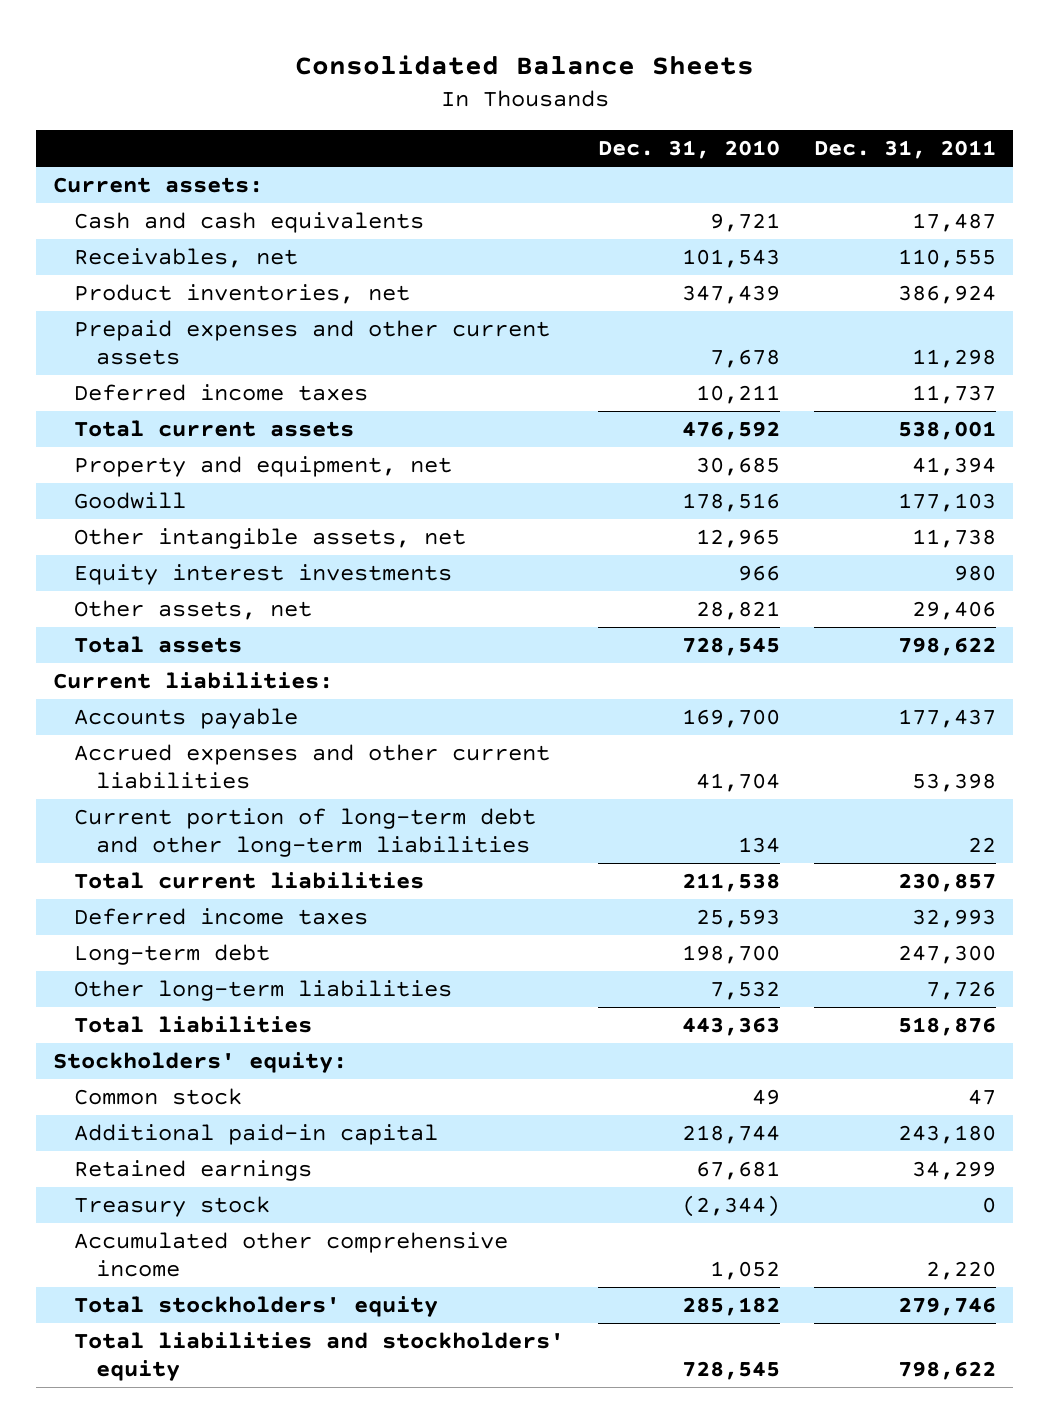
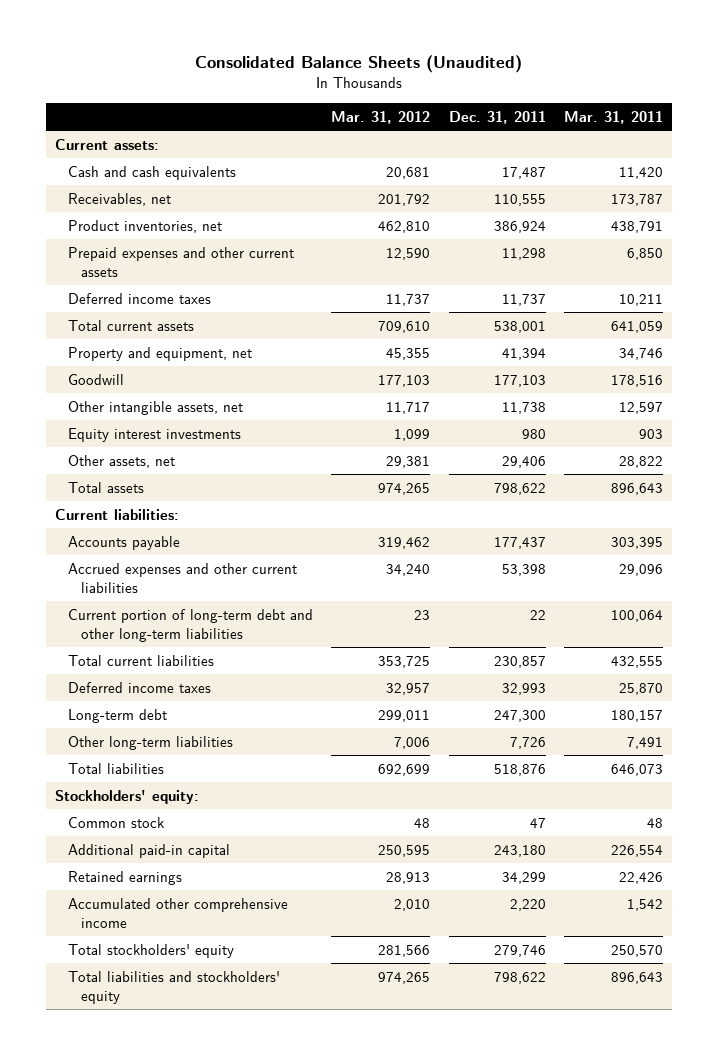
- Consolidated Balance Sheets
+ Consolidated Balance Sheets (Unaudited)
- | Dec. 31, 2010 | Dec. 31, 2011
+ | Mar. 31, 2012 | Dec. 31, 2011 | Mar. 31, 2011
- Treasury stock | (2,344) | 0

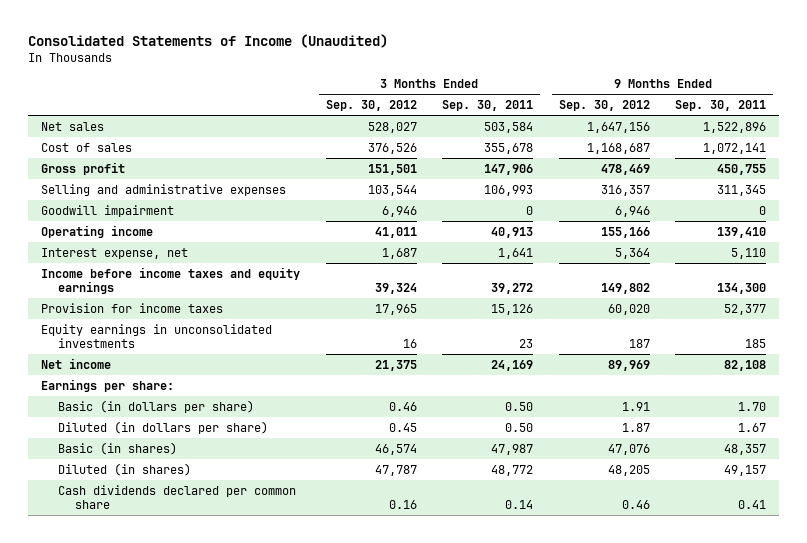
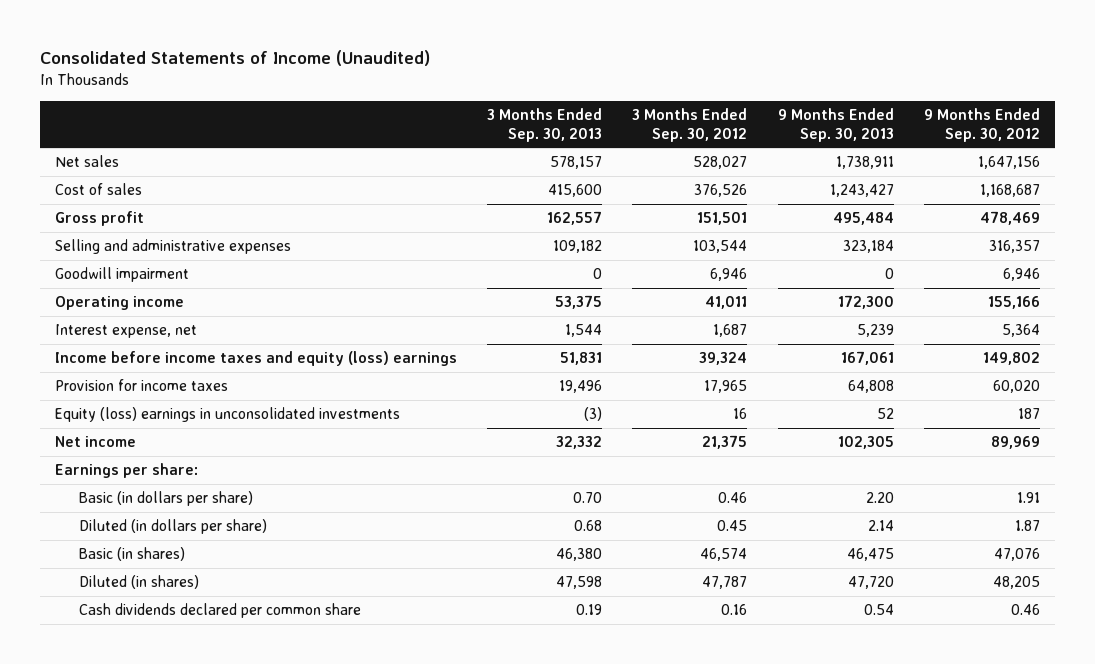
- | 3 Months Ended Sep. 30, 2012 | 3 Months Ended Sep. 30, 2011 | 9 Months Ended Sep. 30, 2012 | 9 Months Ended Sep. 30, 2011
+ | 3 Months Ended Sep. 30, 2013 | 3 Months Ended Sep. 30, 2012 | 9 Months Ended Sep. 30, 2013 | 9 Months Ended Sep. 30, 2012
- Income before income taxes and equity earnings | 39,324 | 39,272 | 149,802 | 134,300
+ Income before income taxes and equity (loss) earnings | 51,831 | 39,324 | 167,061 | 149,802
- Equity earnings in unconsolidated investments | 16 | 23 | 187 | 185
+ Equity (loss) earnings in unconsolidated investments | (3) | 16 | 52 | 187

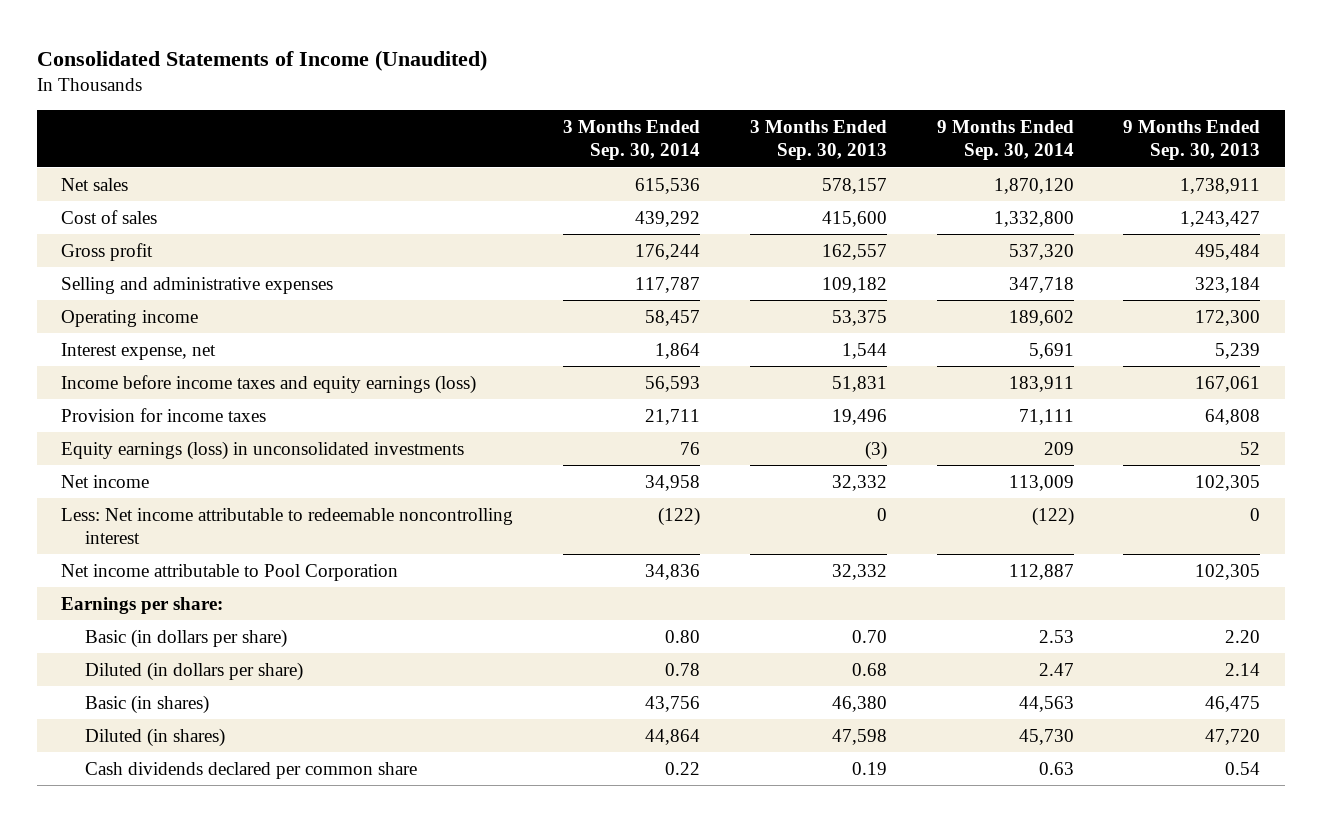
- | 3 Months Ended Sep. 30, 2013 | 3 Months Ended Sep. 30, 2012 | 9 Months Ended Sep. 30, 2013 | 9 Months Ended Sep. 30, 2012
+ | 3 Months Ended Sep. 30, 2014 | 3 Months Ended Sep. 30, 2013 | 9 Months Ended Sep. 30, 2014 | 9 Months Ended Sep. 30, 2013
- Goodwill impairment | 0 | 6,946 | 0 | 6,946
- Income before income taxes and equity (loss) earnings | 51,831 | 39,324 | 167,061 | 149,802
+ Income before income taxes and equity earnings (loss) | 56,593 | 51,831 | 183,911 | 167,061
- Equity (loss) earnings in unconsolidated investments | (3) | 16 | 52 | 187
+ Equity earnings (loss) in unconsolidated investments | 76 | (3) | 209 | 52
+ Less: Net income attributable to redeemable noncontrolling interest | (122) | 0 | (122) | 0
+ Net income attributable to Pool Corporation | 34,836 | 32,332 | 112,887 | 102,305

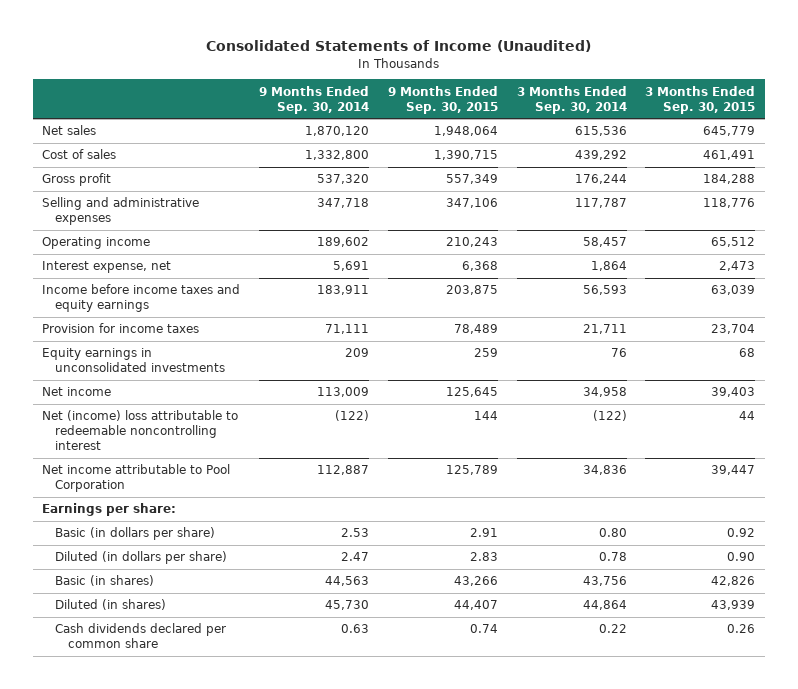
- | 3 Months Ended Sep. 30, 2014 | 3 Months Ended Sep. 30, 2013 | 9 Months Ended Sep. 30, 2014 | 9 Months Ended Sep. 30, 2013
+ | 9 Months Ended Sep. 30, 2014 | 9 Months Ended Sep. 30, 2015 | 3 Months Ended Sep. 30, 2014 | 3 Months Ended Sep. 30, 2015
- Income before income taxes and equity earnings (loss) | 56,593 | 51,831 | 183,911 | 167,061
+ Income before income taxes and equity earnings | 183,911 | 203,875 | 56,593 | 63,039
- Equity earnings (loss) in unconsolidated investments | 76 | (3) | 209 | 52
+ Equity earnings in unconsolidated investments | 209 | 259 | 76 | 68
- Less: Net income attributable to redeemable noncontrolling interest | (122) | 0 | (122) | 0
+ Net (income) loss attributable to redeemable noncontrolling interest | (122) | 144 | (122) | 44

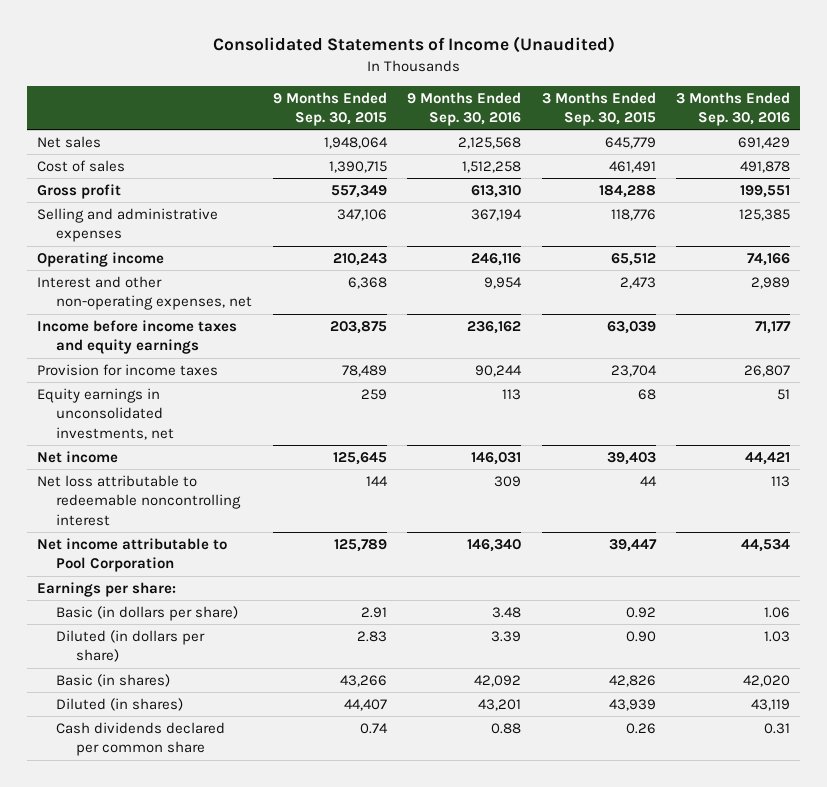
- | 9 Months Ended Sep. 30, 2014 | 9 Months Ended Sep. 30, 2015 | 3 Months Ended Sep. 30, 2014 | 3 Months Ended Sep. 30, 2015
+ | 9 Months Ended Sep. 30, 2015 | 9 Months Ended Sep. 30, 2016 | 3 Months Ended Sep. 30, 2015 | 3 Months Ended Sep. 30, 2016
- Interest expense, net | 5,691 | 6,368 | 1,864 | 2,473
+ Interest and other non-operating expenses, net | 6,368 | 9,954 | 2,473 | 2,989
- Equity earnings in unconsolidated investments | 209 | 259 | 76 | 68
+ Equity earnings in unconsolidated investments, net | 259 | 113 | 68 | 51
- Net (income) loss attributable to redeemable noncontrolling interest | (122) | 144 | (122) | 44
+ Net loss attributable to redeemable noncontrolling interest | 144 | 309 | 44 | 113

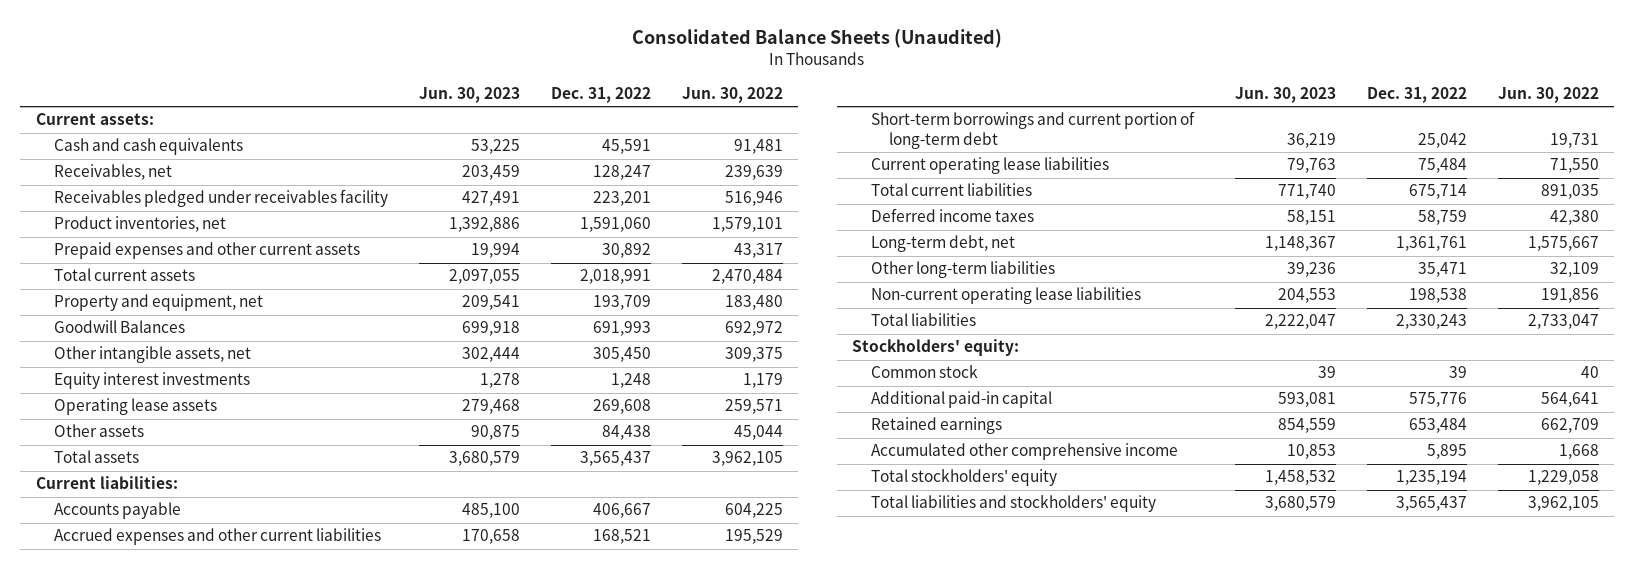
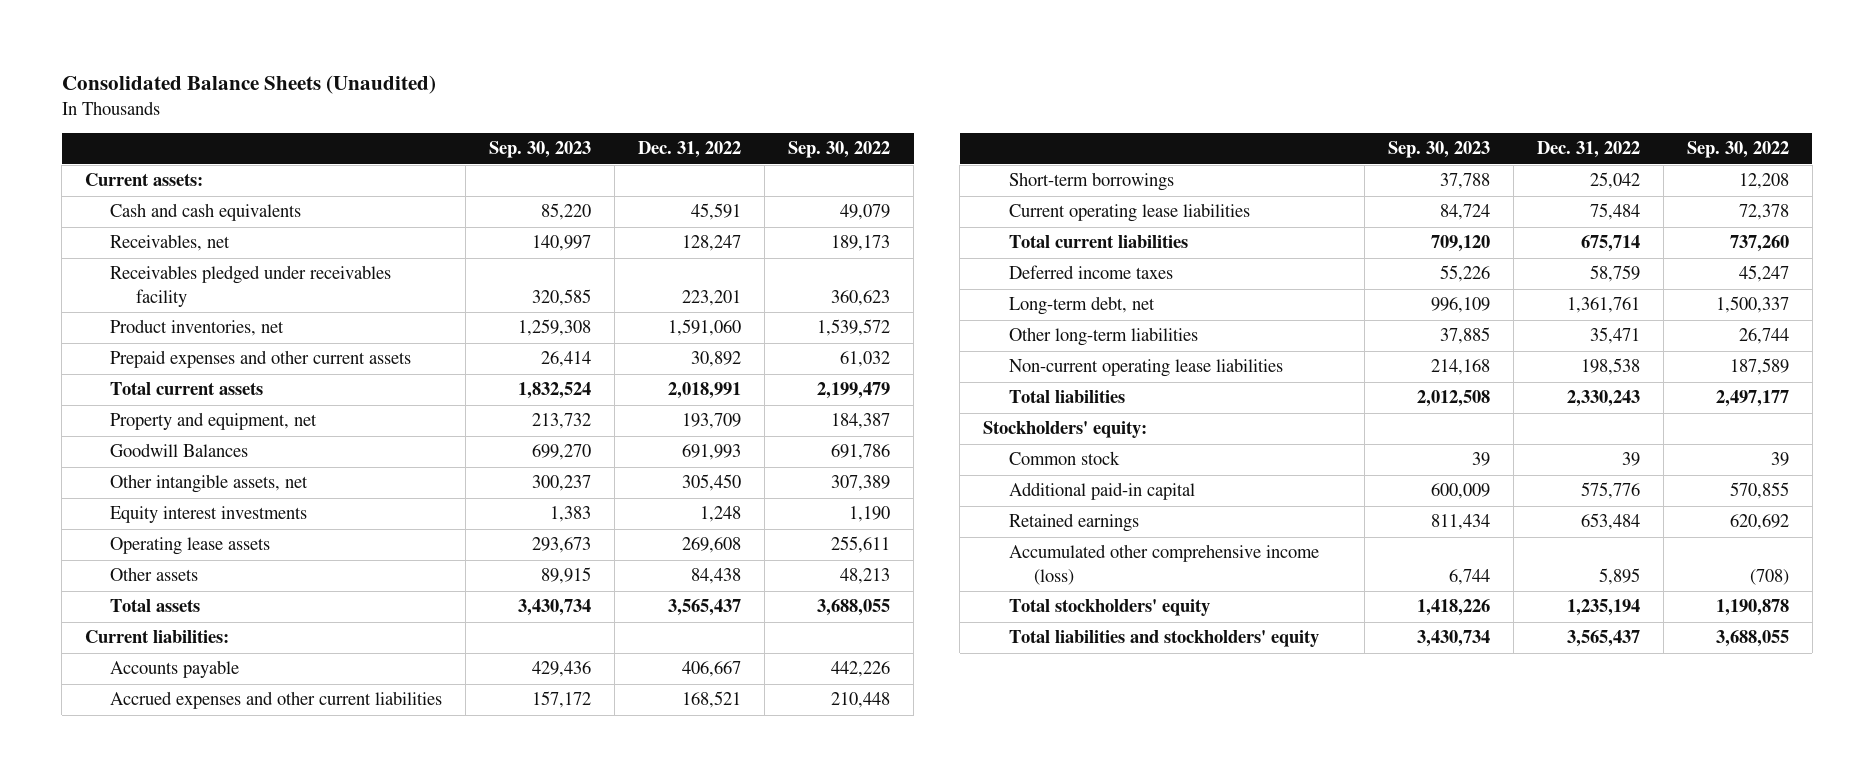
- | Jun. 30, 2023 | Dec. 31, 2022 | Jun. 30, 2022
+ | Sep. 30, 2023 | Dec. 31, 2022 | Sep. 30, 2022
- Short-term borrowings and current portion of long-term debt | 36,219 | 25,042 | 19,731
+ Short-term borrowings | 37,788 | 25,042 | 12,208
- Accumulated other comprehensive income | 10,853 | 5,895 | 1,668
+ Accumulated other comprehensive income (loss) | 6,744 | 5,895 | (708)

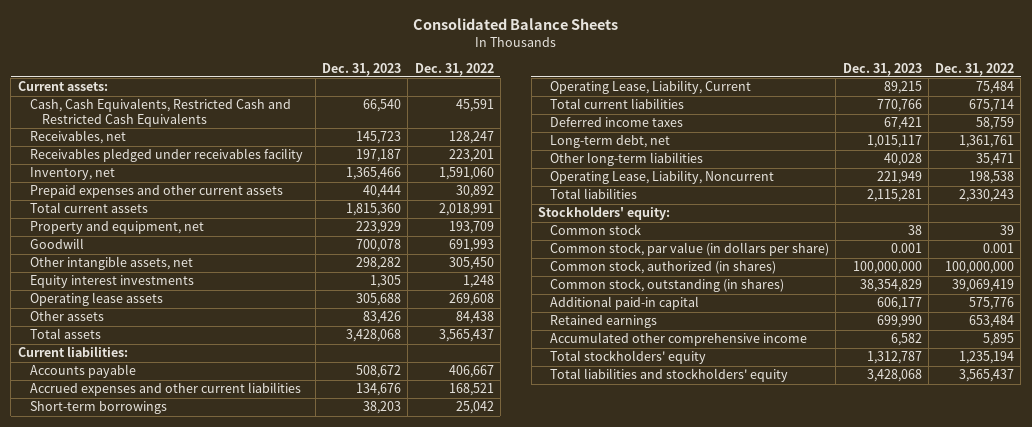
- Consolidated Balance Sheets (Unaudited)
+ Consolidated Balance Sheets
- | Sep. 30, 2023 | Dec. 31, 2022 | Sep. 30, 2022
+ | Dec. 31, 2023 | Dec. 31, 2022
- Cash and cash equivalents | 85,220 | 45,591 | 49,079
+ Cash, Cash Equivalents, Restricted Cash and Restricted Cash Equivalents | 66,540 | 45,591
- Product inventories, net | 1,259,308 | 1,591,060 | 1,539,572
+ Inventory, net | 1,365,466 | 1,591,060
- Goodwill Balances | 699,270 | 691,993 | 691,786
+ Goodwill | 700,078 | 691,993
- Current operating lease liabilities | 84,724 | 75,484 | 72,378
+ Operating Lease, Liability, Current | 89,215 | 75,484
- Non-current operating lease liabilities | 214,168 | 198,538 | 187,589
+ Operating Lease, Liability, Noncurrent | 221,949 | 198,538
+ Common stock, par value (in dollars per share) | 0.001 | 0.001
+ Common stock, authorized (in shares) | 100,000,000 | 100,000,000
+ Common stock, outstanding (in shares) | 38,354,829 | 39,069,419
- Accumulated other comprehensive income (loss) | 6,744 | 5,895 | (708)
+ Accumulated other comprehensive income | 6,582 | 5,895

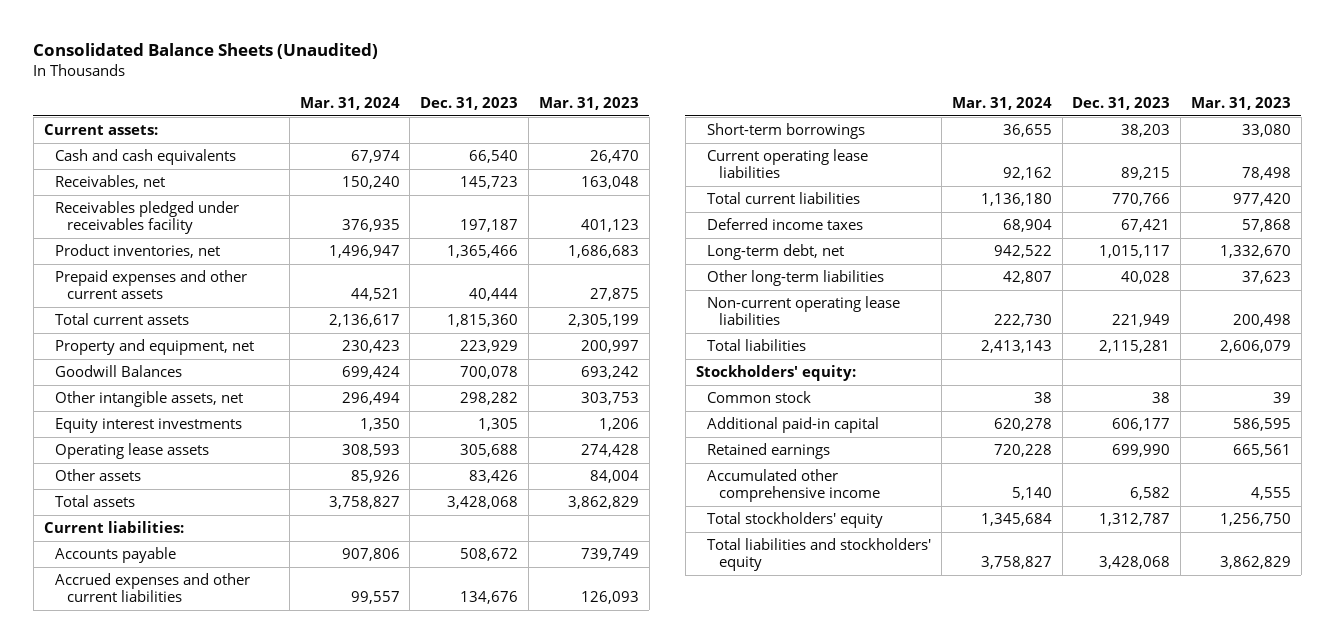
- Consolidated Balance Sheets
+ Consolidated Balance Sheets (Unaudited)
- | Dec. 31, 2023 | Dec. 31, 2022
+ | Mar. 31, 2024 | Dec. 31, 2023 | Mar. 31, 2023
- Cash, Cash Equivalents, Restricted Cash and Restricted Cash Equivalents | 66,540 | 45,591
+ Cash and cash equivalents | 67,974 | 66,540 | 26,470
- Inventory, net | 1,365,466 | 1,591,060
+ Product inventories, net | 1,496,947 | 1,365,466 | 1,686,683
- Goodwill | 700,078 | 691,993
+ Goodwill Balances | 699,424 | 700,078 | 693,242
- Operating Lease, Liability, Current | 89,215 | 75,484
+ Current operating lease liabilities | 92,162 | 89,215 | 78,498
- Operating Lease, Liability, Noncurrent | 221,949 | 198,538
+ Non-current operating lease liabilities | 222,730 | 221,949 | 200,498
- Common stock, par value (in dollars per share) | 0.001 | 0.001
- Common stock, authorized (in shares) | 100,000,000 | 100,000,000
- Common stock, outstanding (in shares) | 38,354,829 | 39,069,419

